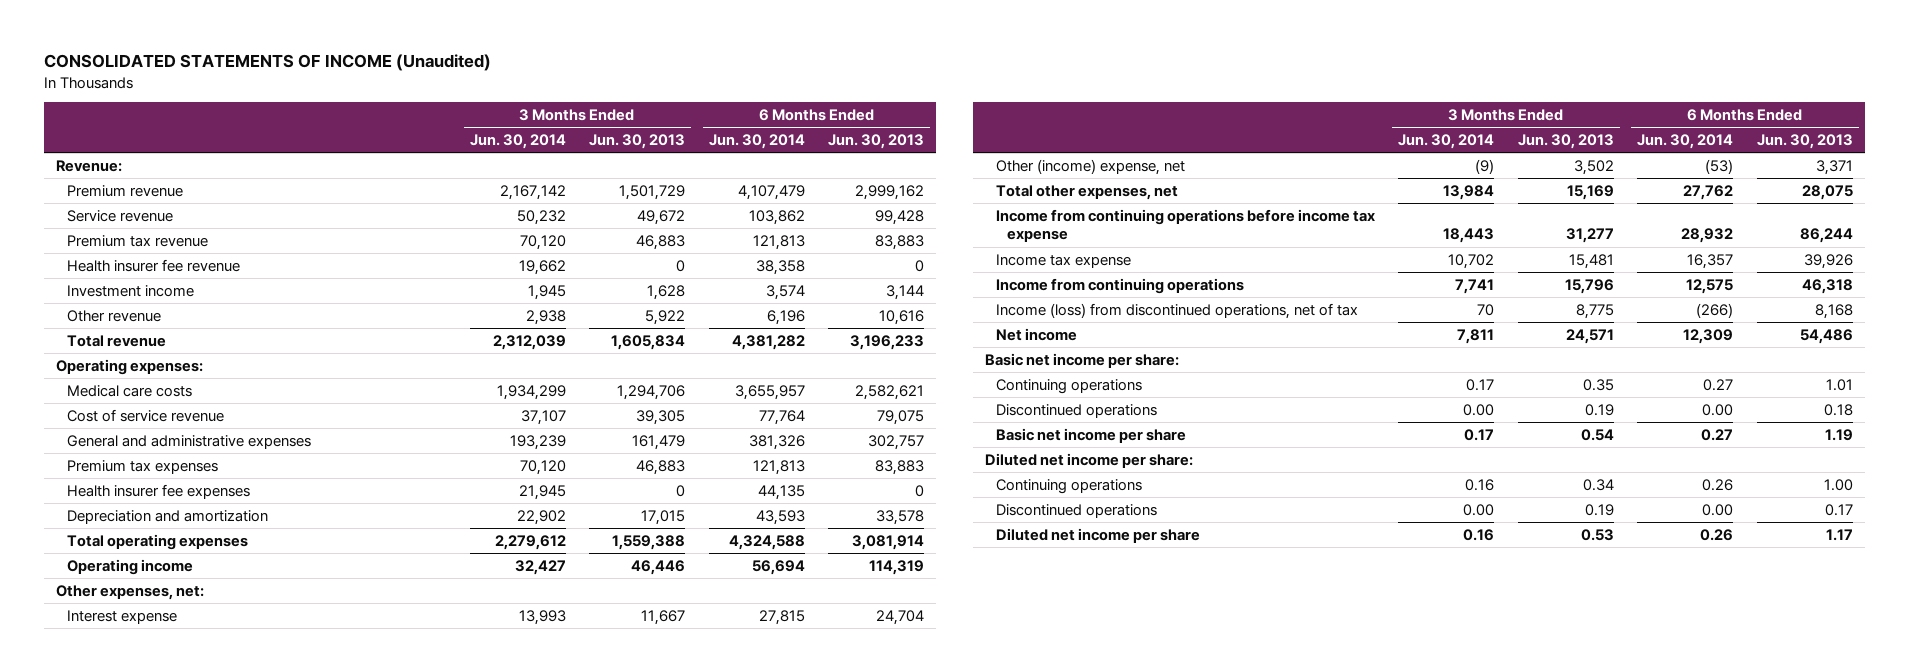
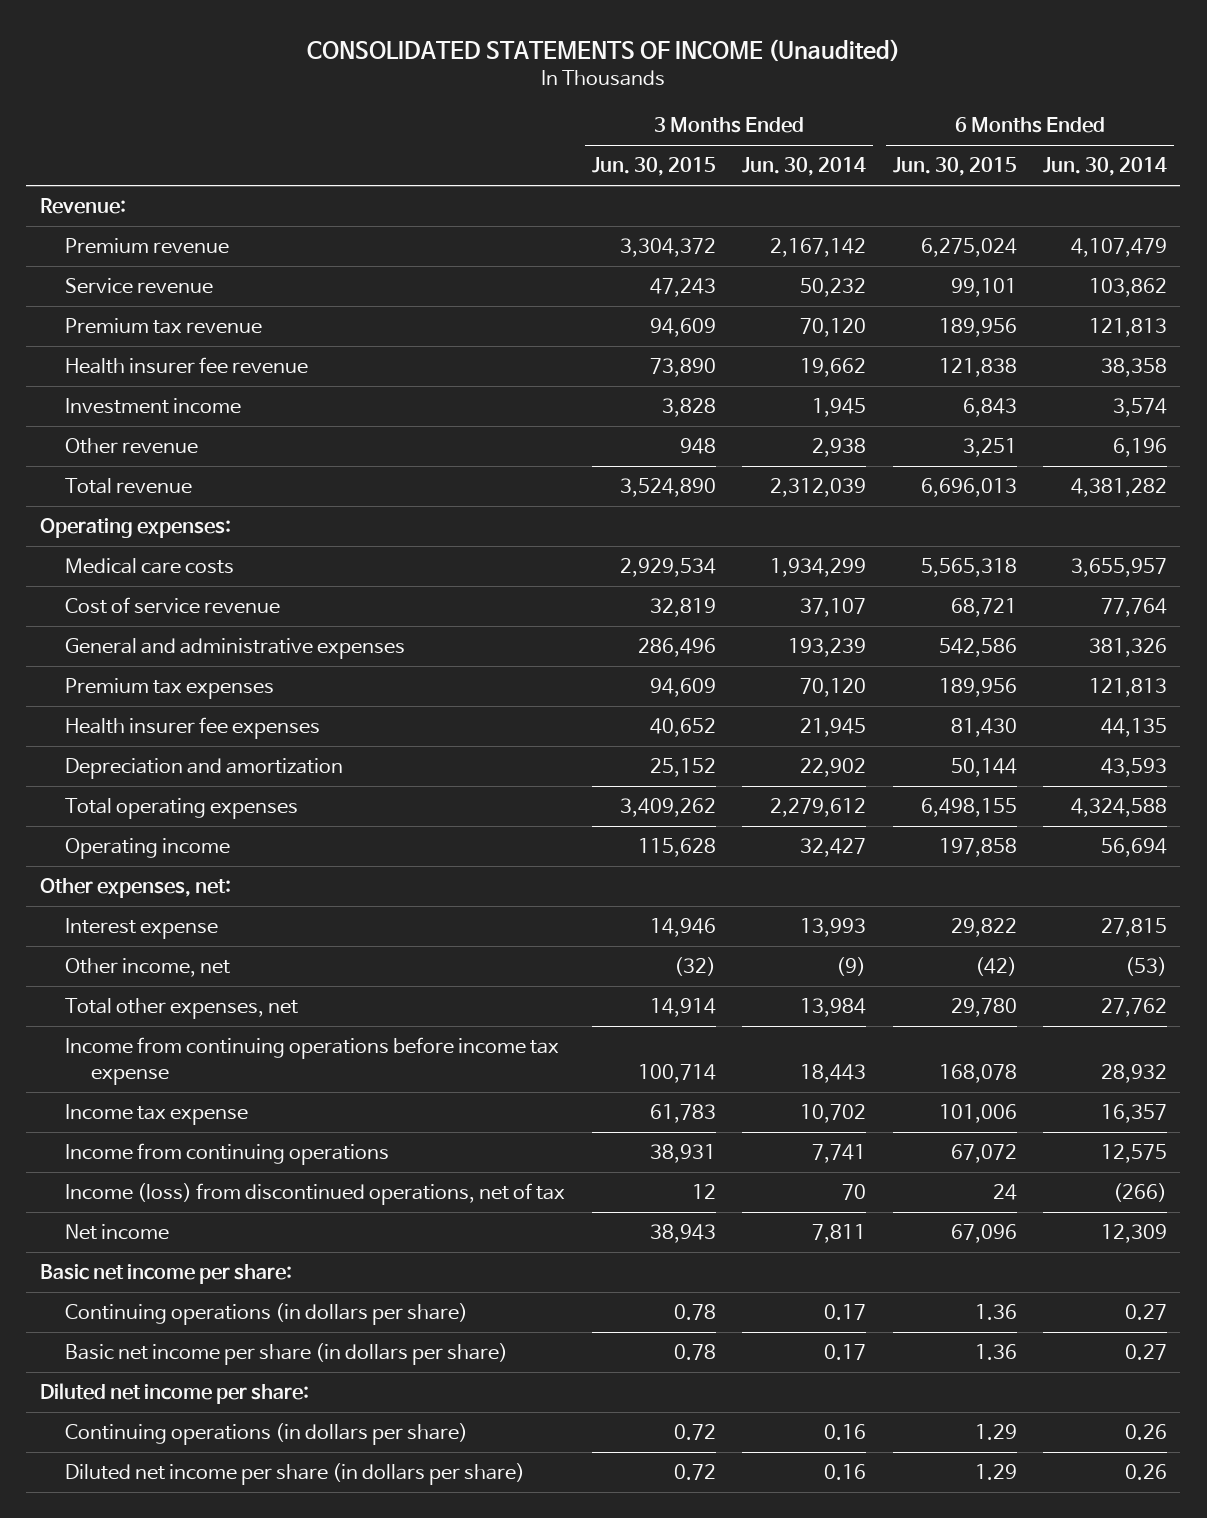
- | 3 Months Ended Jun. 30, 2014 | 3 Months Ended Jun. 30, 2013 | 6 Months Ended Jun. 30, 2014 | 6 Months Ended Jun. 30, 2013
+ | 3 Months Ended Jun. 30, 2015 | 3 Months Ended Jun. 30, 2014 | 6 Months Ended Jun. 30, 2015 | 6 Months Ended Jun. 30, 2014
- Other (income) expense, net | (9) | 3,502 | (53) | 3,371
+ Other income, net | (32) | (9) | (42) | (53)
- Continuing operations | 0.17 | 0.35 | 0.27 | 1.01
- Discontinued operations | 0.00 | 0.19 | 0.00 | 0.18
- Basic net income per share | 0.17 | 0.54 | 0.27 | 1.19
+ Continuing operations (in dollars per share) | 0.78 | 0.17 | 1.36 | 0.27
+ Basic net income per share (in dollars per share) | 0.78 | 0.17 | 1.36 | 0.27
- Continuing operations | 0.16 | 0.34 | 0.26 | 1.00
- Discontinued operations | 0.00 | 0.19 | 0.00 | 0.17
- Diluted net income per share | 0.16 | 0.53 | 0.26 | 1.17
+ Continuing operations (in dollars per share) | 0.72 | 0.16 | 1.29 | 0.26
+ Diluted net income per share (in dollars per share) | 0.72 | 0.16 | 1.29 | 0.26

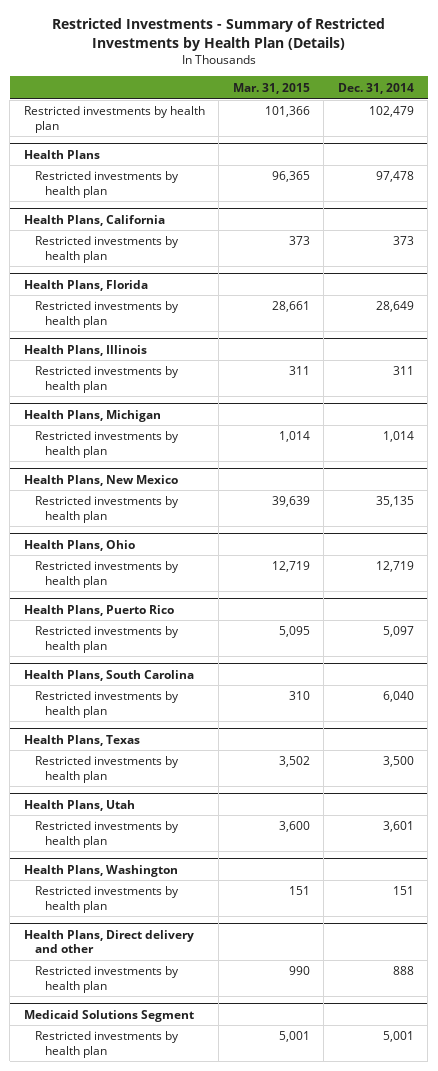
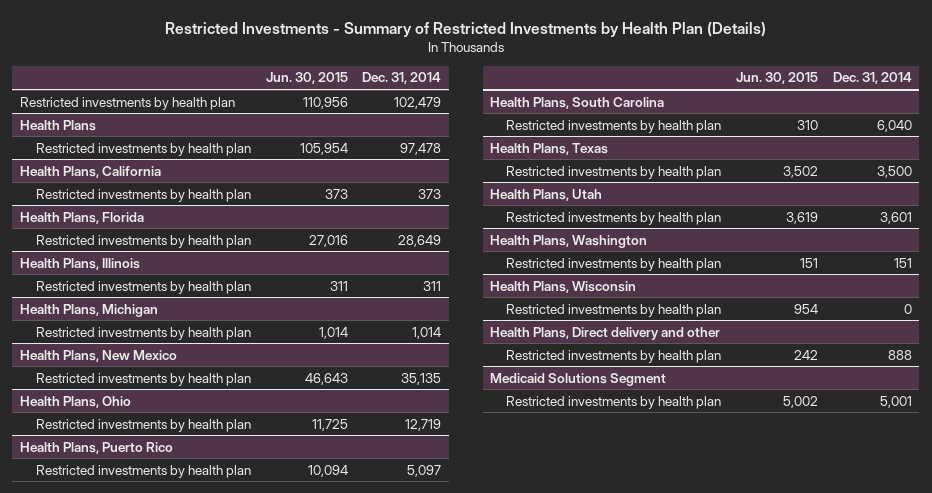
- | Mar. 31, 2015 | Dec. 31, 2014
+ | Jun. 30, 2015 | Dec. 31, 2014
+ Health Plans, Wisconsin
+ Restricted investments by health plan | 954 | 0

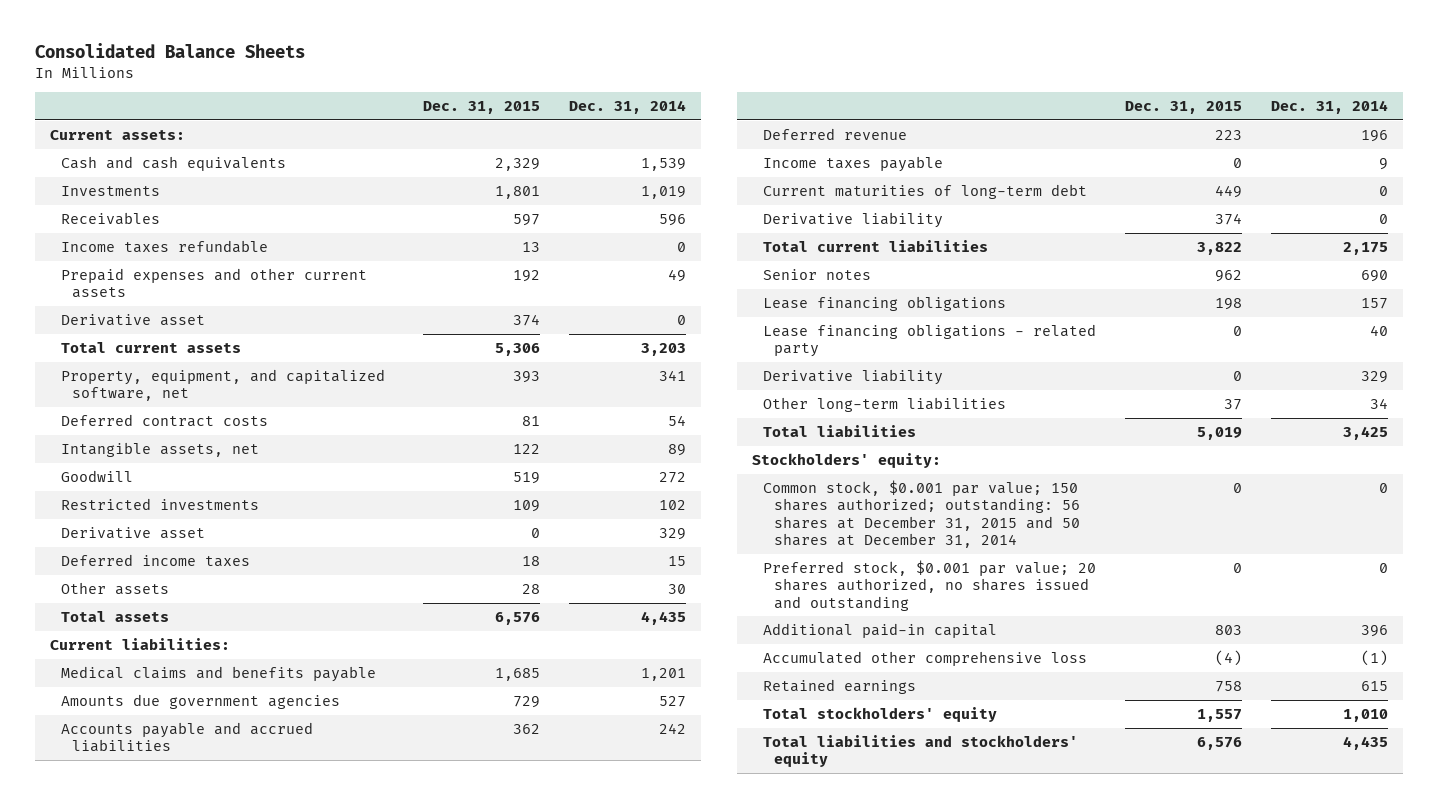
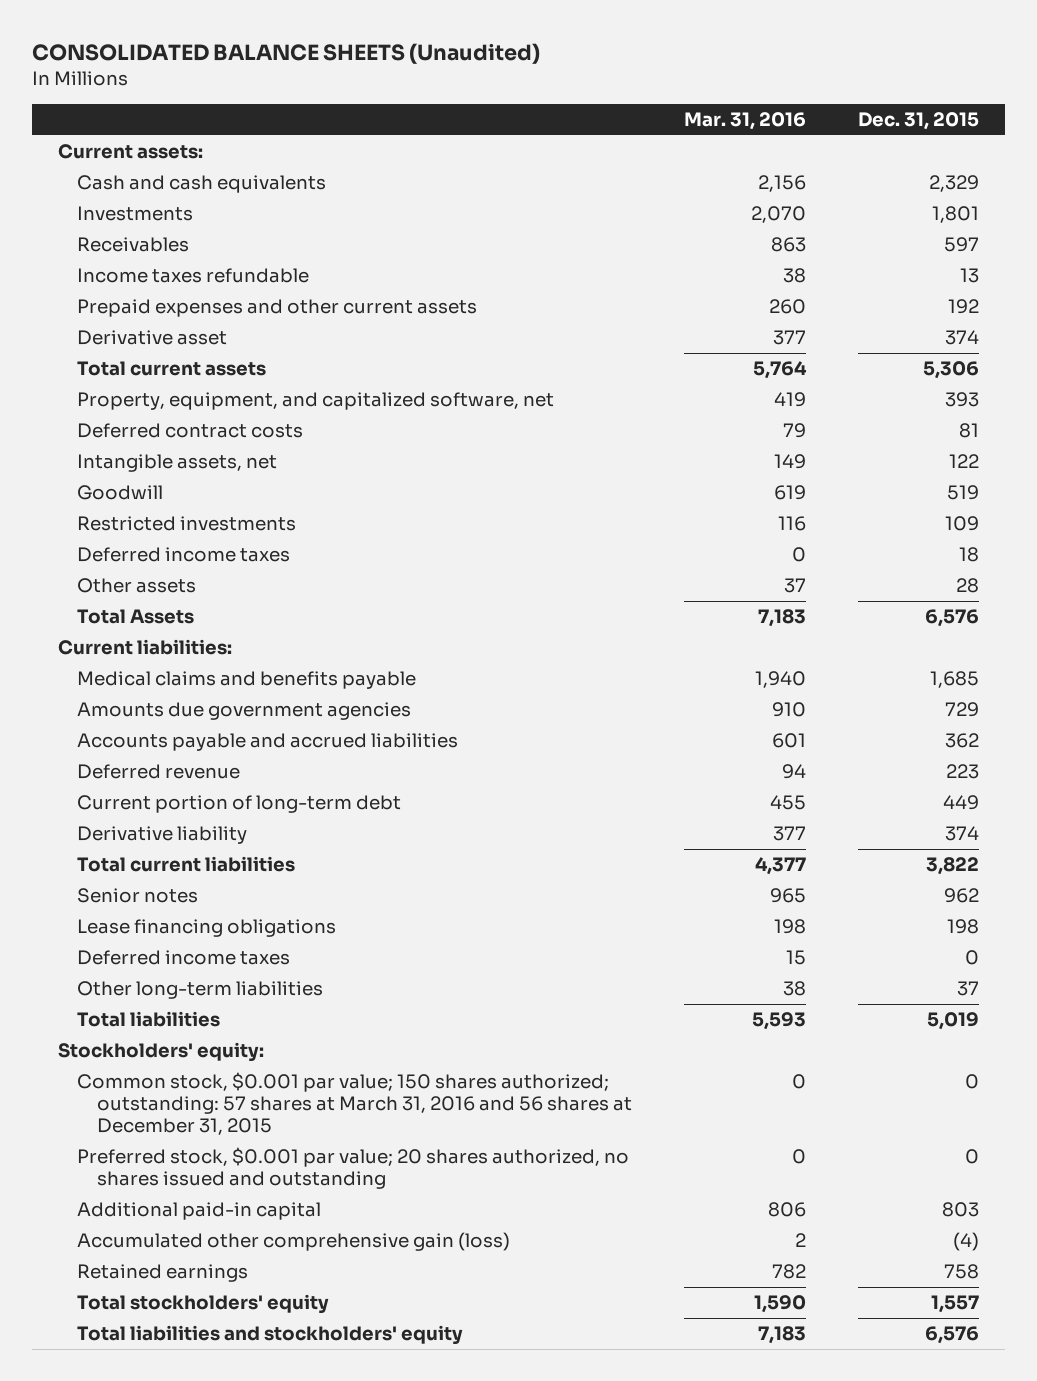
- Consolidated Balance Sheets
+ CONSOLIDATED BALANCE SHEETS (Unaudited)
- | Dec. 31, 2015 | Dec. 31, 2014
+ | Mar. 31, 2016 | Dec. 31, 2015
- Derivative asset | 0 | 329
- Total assets | 6,576 | 4,435
+ Total Assets | 7,183 | 6,576
- Income taxes payable | 0 | 9
- Current maturities of long-term debt | 449 | 0
+ Current portion of long-term debt | 455 | 449
- Lease financing obligations - related party | 0 | 40
- Derivative liability | 0 | 329
+ Deferred income taxes | 15 | 0
- Common stock, $0.001 par value; 150 shares authorized; outstanding: 56 shares at December 31, 2015 and 50 shares at December 31, 2014 | 0 | 0
+ Common stock, $0.001 par value; 150 shares authorized; outstanding: 57 shares at March 31, 2016 and 56 shares at December 31, 2015 | 0 | 0
- Accumulated other comprehensive loss | (4) | (1)
+ Accumulated other comprehensive gain (loss) | 2 | (4)

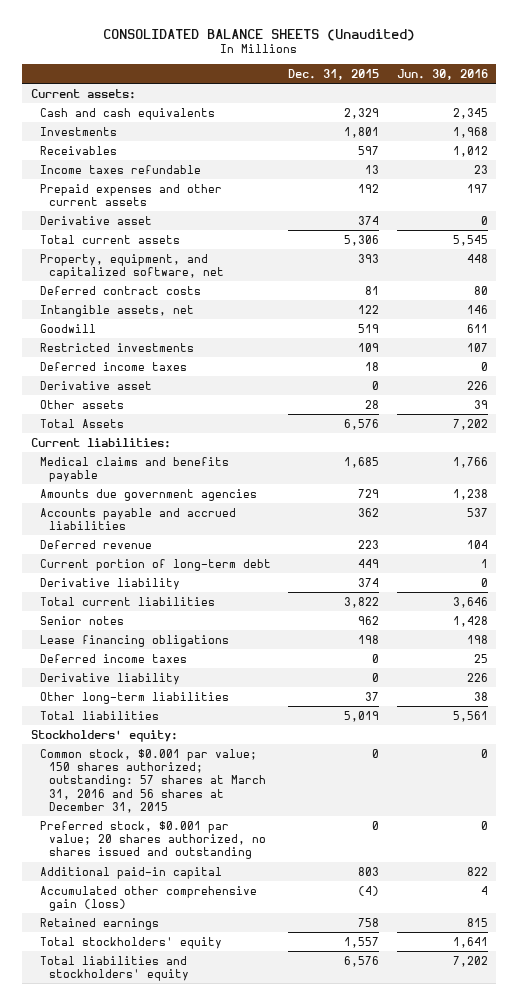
- | Mar. 31, 2016 | Dec. 31, 2015
+ | Dec. 31, 2015 | Jun. 30, 2016
+ Derivative asset | 0 | 226
+ Derivative liability | 0 | 226

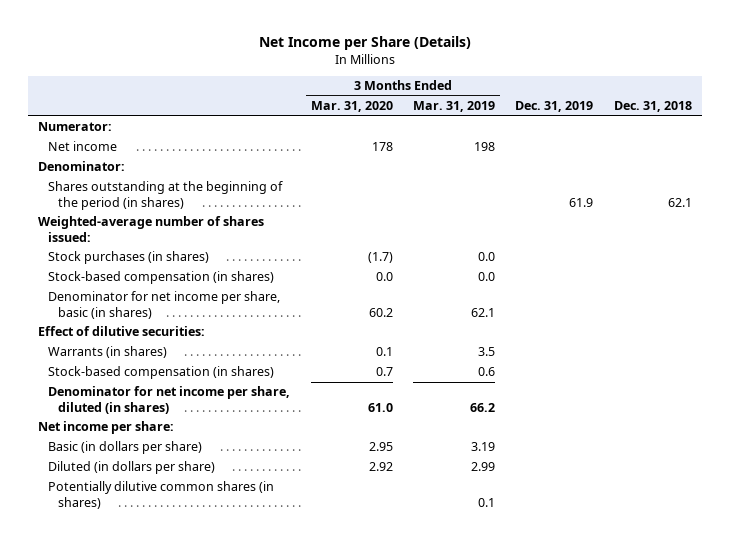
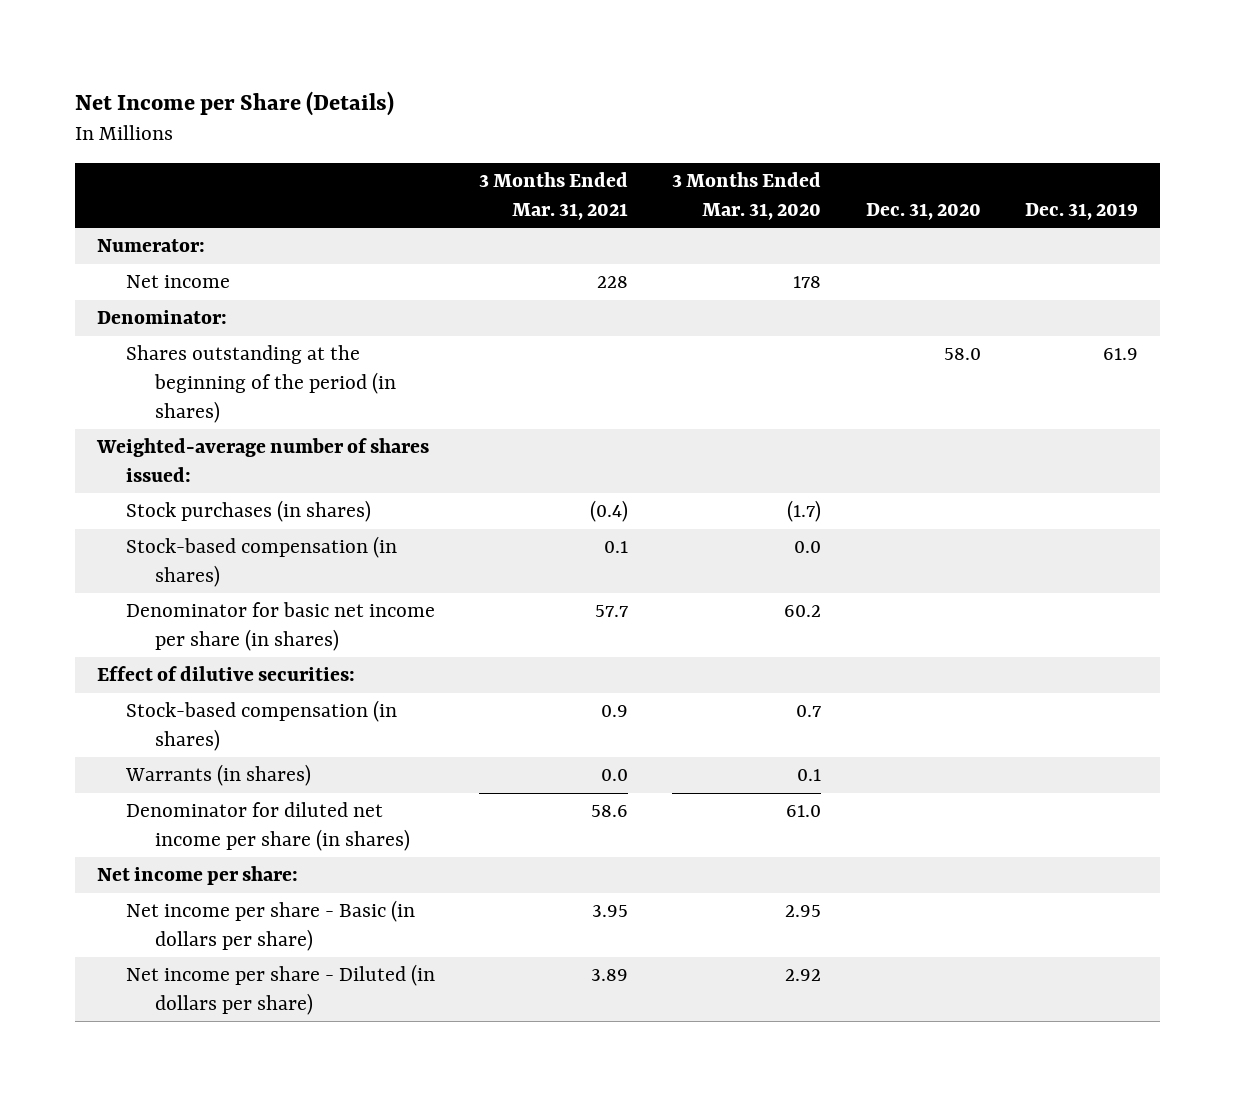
- | 3 Months Ended Mar. 31, 2020 | 3 Months Ended Mar. 31, 2019 | Dec. 31, 2019 | Dec. 31, 2018
+ | 3 Months Ended Mar. 31, 2021 | 3 Months Ended Mar. 31, 2020 | Dec. 31, 2020 | Dec. 31, 2019
- Denominator for net income per share, basic (in shares) | 60.2 | 62.1 | |
+ Denominator for basic net income per share (in shares) | 57.7 | 60.2 | |
- Denominator for net income per share, diluted (in shares) | 61.0 | 66.2 | |
moved down: Warrants (in shares) | 0.0 | 0.1 | |
+ Denominator for diluted net income per share (in shares) | 58.6 | 61.0 | |
- Basic (in dollars per share) | 2.95 | 3.19 | |
- Diluted (in dollars per share) | 2.92 | 2.99 | |
- Potentially dilutive common shares (in shares) | | 0.1 | |
+ Net income per share - Basic (in dollars per share) | 3.95 | 2.95 | |
+ Net income per share - Diluted (in dollars per share) | 3.89 | 2.92 | |

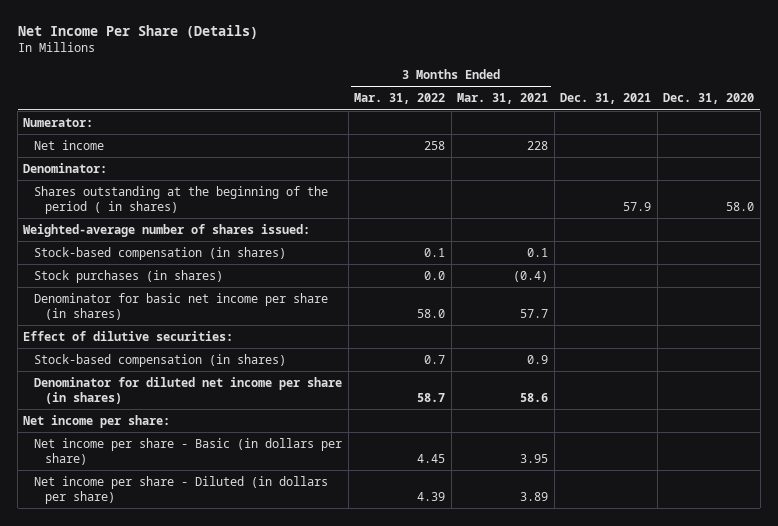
- Net Income per Share (Details)
+ Net Income Per Share (Details)
- | 3 Months Ended Mar. 31, 2021 | 3 Months Ended Mar. 31, 2020 | Dec. 31, 2020 | Dec. 31, 2019
+ | 3 Months Ended Mar. 31, 2022 | 3 Months Ended Mar. 31, 2021 | Dec. 31, 2021 | Dec. 31, 2020
- Shares outstanding at the beginning of the period (in shares) | | | 58.0 | 61.9
+ Shares outstanding at the beginning of the period ( in shares) | | | 57.9 | 58.0
moved down: Stock purchases (in shares) | 0.0 | (0.4) | |
- Warrants (in shares) | 0.0 | 0.1 | |

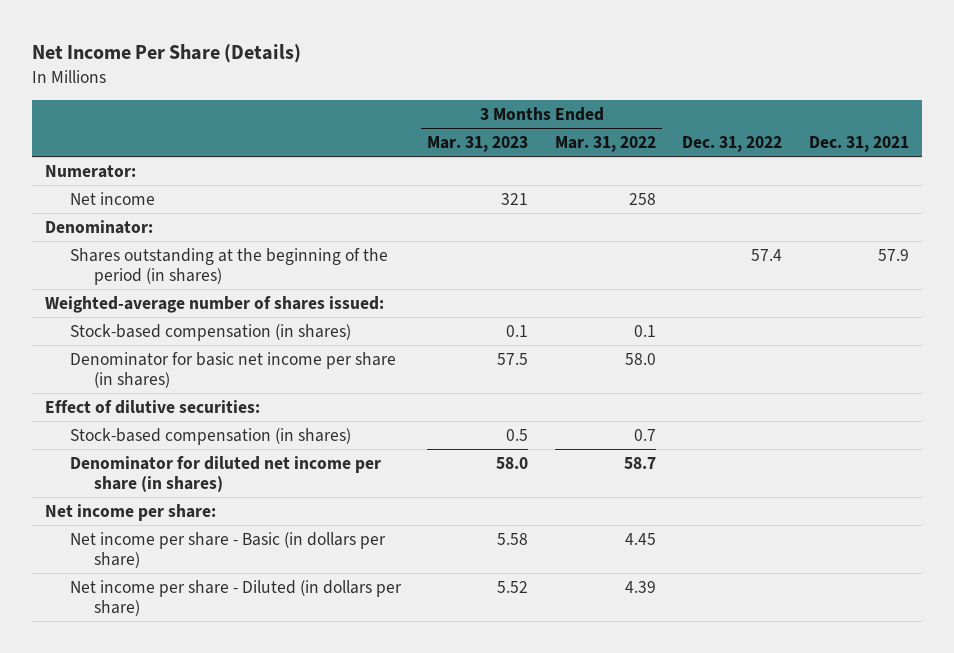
- | 3 Months Ended Mar. 31, 2022 | 3 Months Ended Mar. 31, 2021 | Dec. 31, 2021 | Dec. 31, 2020
+ | 3 Months Ended Mar. 31, 2023 | 3 Months Ended Mar. 31, 2022 | Dec. 31, 2022 | Dec. 31, 2021
- Shares outstanding at the beginning of the period ( in shares) | | | 57.9 | 58.0
+ Shares outstanding at the beginning of the period (in shares) | | | 57.4 | 57.9
- Stock purchases (in shares) | 0.0 | (0.4) | |

